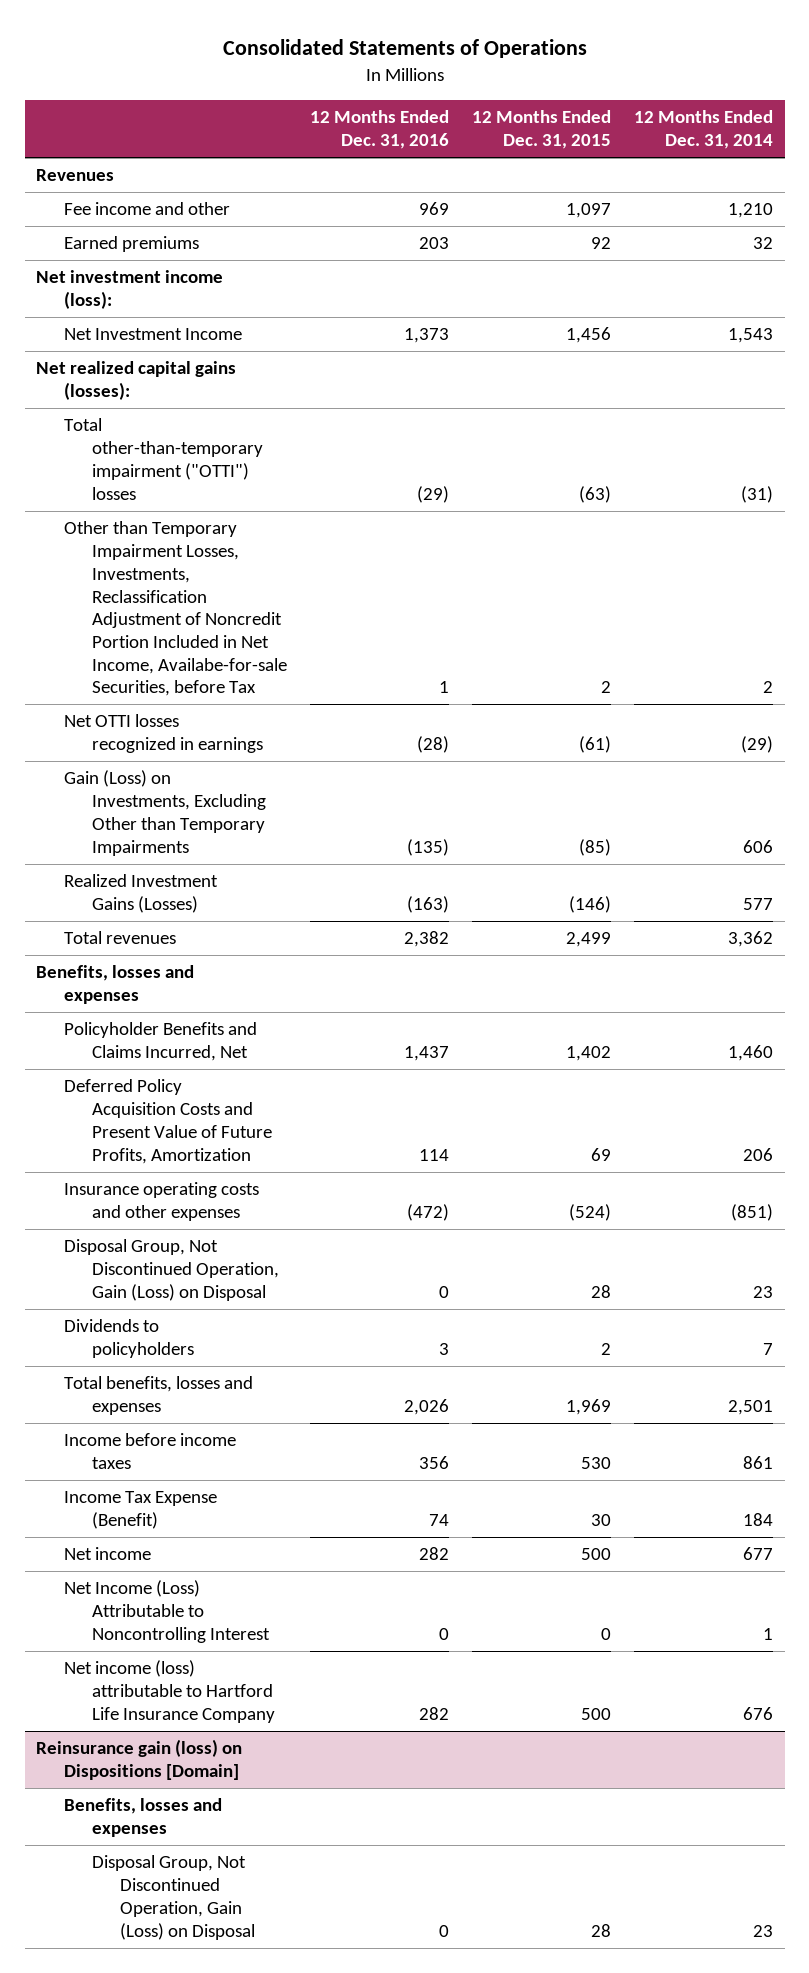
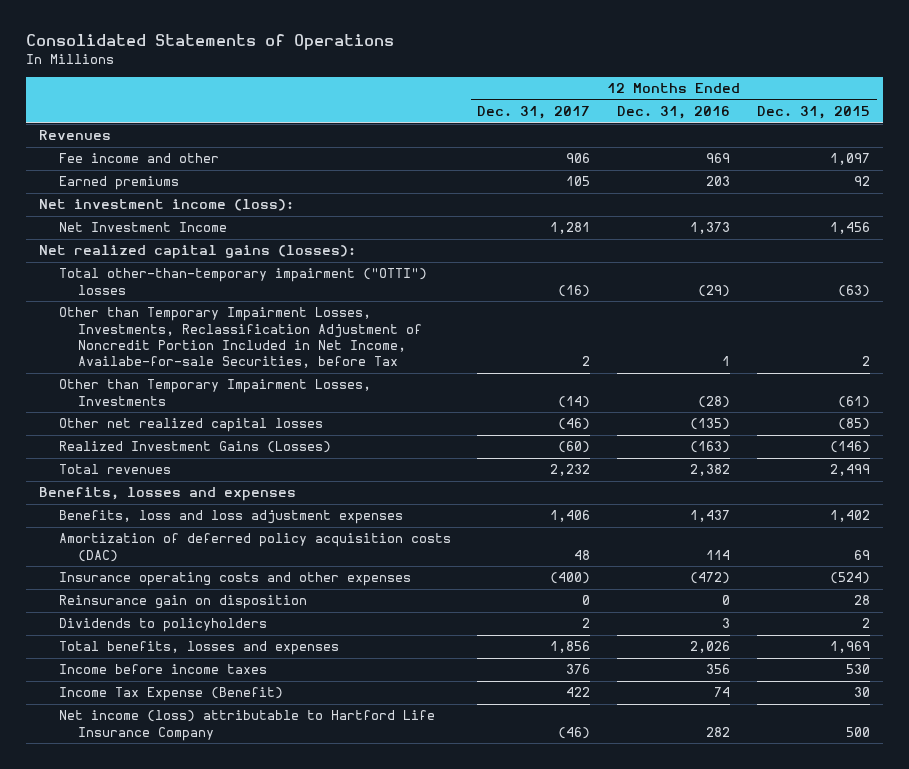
- | 12 Months Ended Dec. 31, 2016 | 12 Months Ended Dec. 31, 2015 | 12 Months Ended Dec. 31, 2014
+ | 12 Months Ended Dec. 31, 2017 | 12 Months Ended Dec. 31, 2016 | 12 Months Ended Dec. 31, 2015
- Net OTTI losses recognized in earnings | (28) | (61) | (29)
- Gain (Loss) on Investments, Excluding Other than Temporary Impairments | (135) | (85) | 606
+ Other than Temporary Impairment Losses, Investments | (14) | (28) | (61)
+ Other net realized capital losses | (46) | (135) | (85)
- Policyholder Benefits and Claims Incurred, Net | 1,437 | 1,402 | 1,460
- Deferred Policy Acquisition Costs and Present Value of Future Profits, Amortization | 114 | 69 | 206
+ Benefits, loss and loss adjustment expenses | 1,406 | 1,437 | 1,402
+ Amortization of deferred policy acquisition costs (DAC) | 48 | 114 | 69
- Disposal Group, Not Discontinued Operation, Gain (Loss) on Disposal | 0 | 28 | 23
+ Reinsurance gain on disposition | 0 | 0 | 28
- Net income | 282 | 500 | 677
- Net Income (Loss) Attributable to Noncontrolling Interest | 0 | 0 | 1
- Reinsurance gain (loss) on Dispositions [Domain]
- Benefits, losses and expenses
- Disposal Group, Not Discontinued Operation, Gain (Loss) on Disposal | 0 | 28 | 23

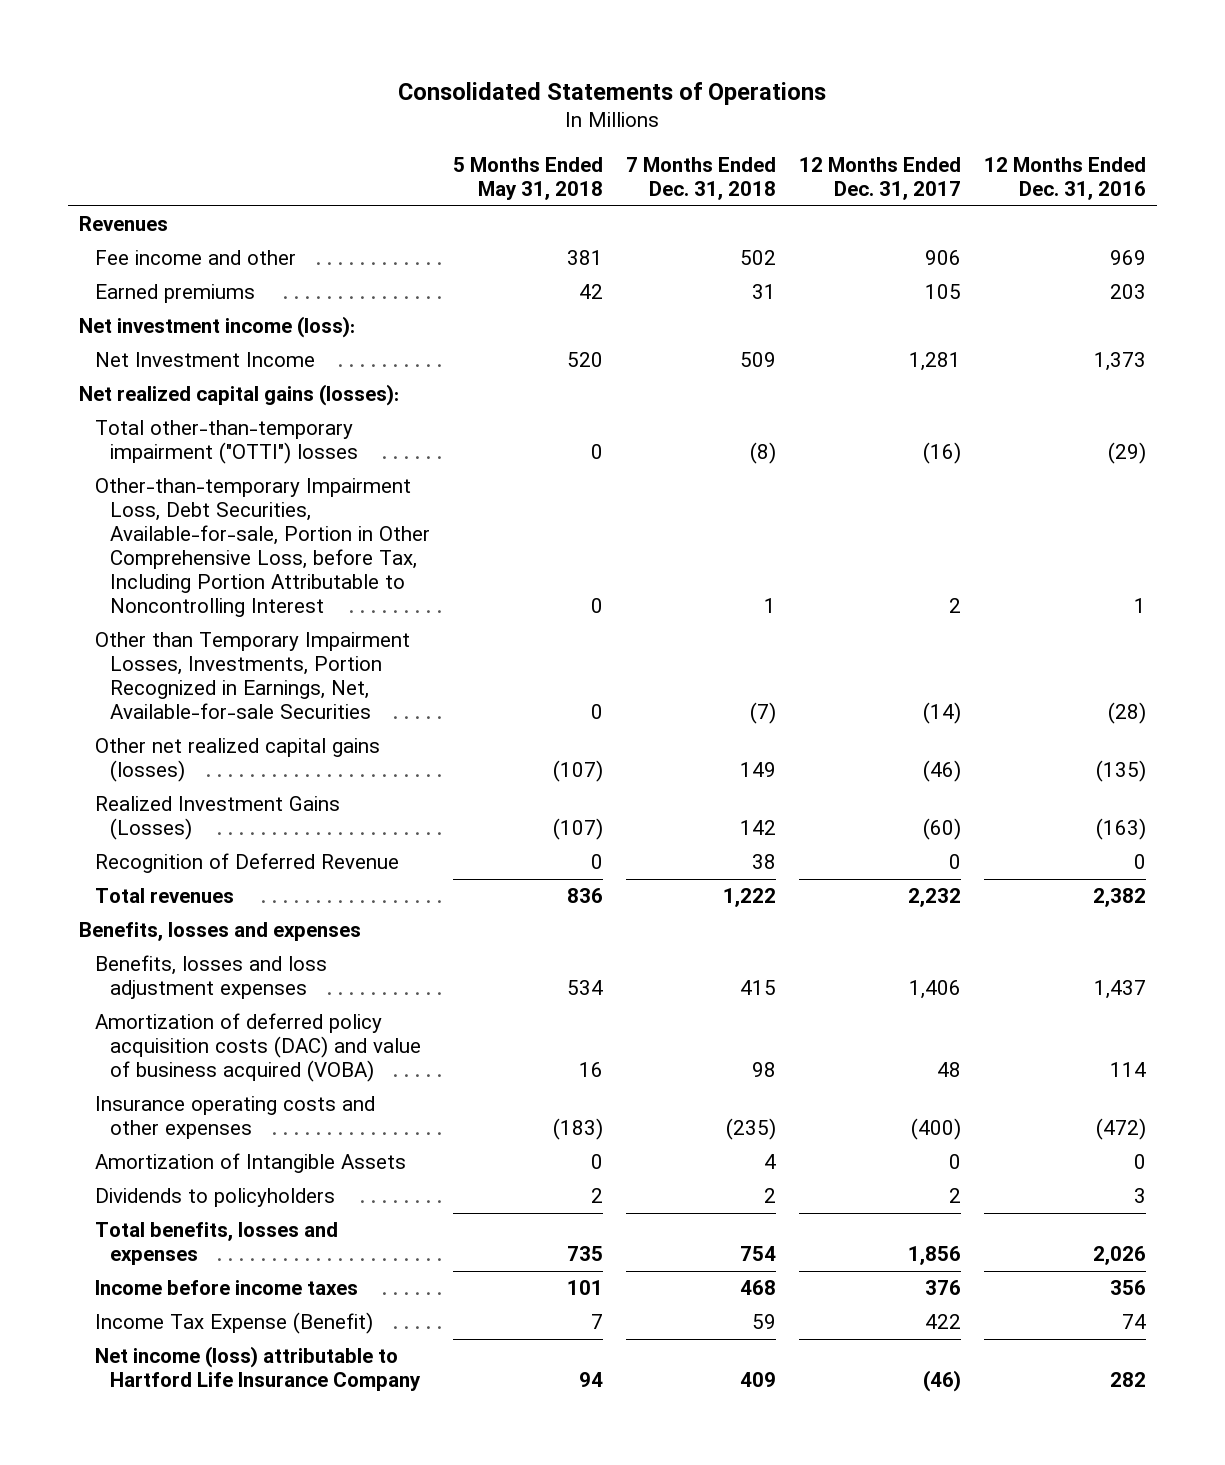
- | 12 Months Ended Dec. 31, 2017 | 12 Months Ended Dec. 31, 2016 | 12 Months Ended Dec. 31, 2015
+ | 5 Months Ended May 31, 2018 | 7 Months Ended Dec. 31, 2018 | 12 Months Ended Dec. 31, 2017 | 12 Months Ended Dec. 31, 2016
- Other than Temporary Impairment Losses, Investments, Reclassification Adjustment of Noncredit Portion Included in Net Income, Availabe-for-sale Securities, before Tax | 2 | 1 | 2
- Other than Temporary Impairment Losses, Investments | (14) | (28) | (61)
- Other net realized capital losses | (46) | (135) | (85)
+ Other-than-temporary Impairment Loss, Debt Securities, Available-for-sale, Portion in Other Comprehensive Loss, before Tax, Including Portion Attributable to Noncontrolling Interest | 0 | 1 | 2 | 1
+ Other than Temporary Impairment Losses, Investments, Portion Recognized in Earnings, Net, Available-for-sale Securities | 0 | (7) | (14) | (28)
+ Other net realized capital gains (losses) | (107) | 149 | (46) | (135)
+ Recognition of Deferred Revenue | 0 | 38 | 0 | 0
- Benefits, loss and loss adjustment expenses | 1,406 | 1,437 | 1,402
- Amortization of deferred policy acquisition costs (DAC) | 48 | 114 | 69
+ Benefits, losses and loss adjustment expenses | 534 | 415 | 1,406 | 1,437
+ Amortization of deferred policy acquisition costs (DAC) and value of business acquired (VOBA) | 16 | 98 | 48 | 114
- Reinsurance gain on disposition | 0 | 0 | 28
+ Amortization of Intangible Assets | 0 | 4 | 0 | 0

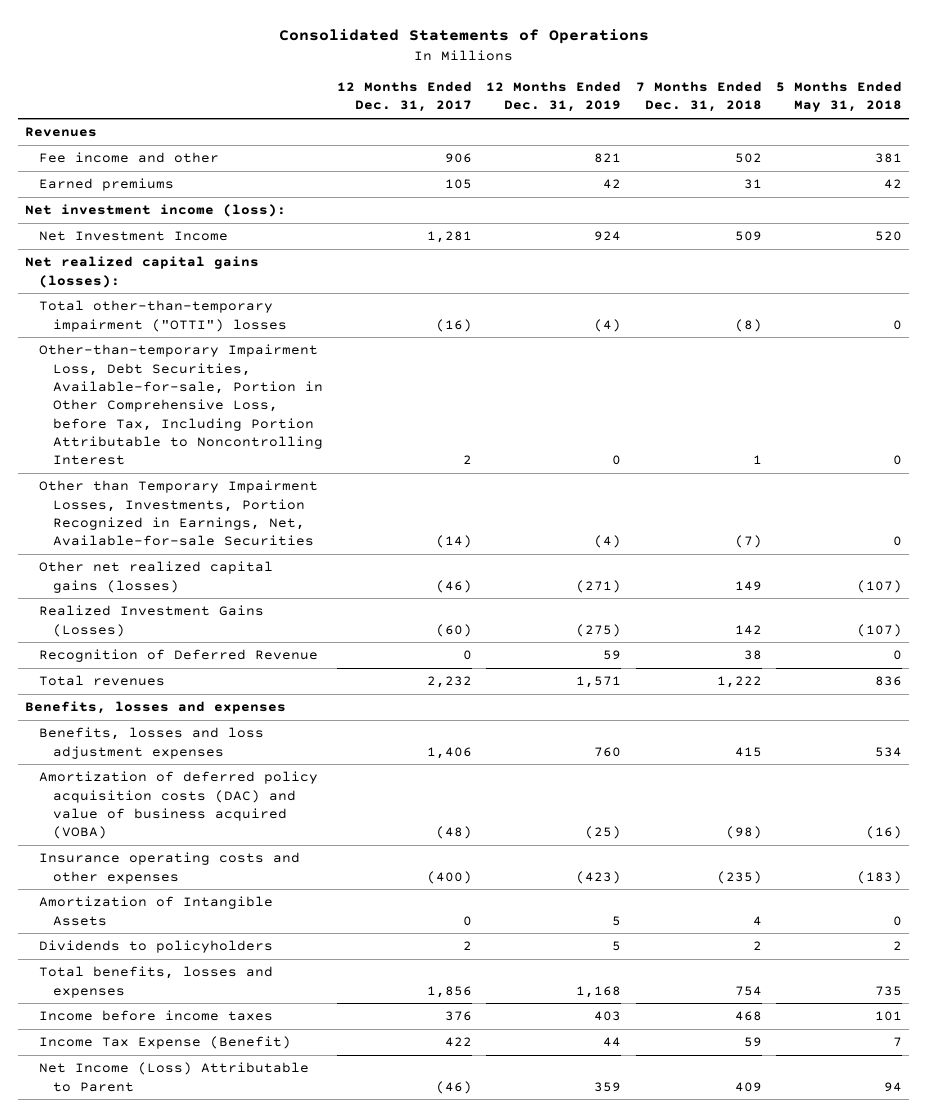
- | 5 Months Ended May 31, 2018 | 7 Months Ended Dec. 31, 2018 | 12 Months Ended Dec. 31, 2017 | 12 Months Ended Dec. 31, 2016
+ | 12 Months Ended Dec. 31, 2017 | 12 Months Ended Dec. 31, 2019 | 7 Months Ended Dec. 31, 2018 | 5 Months Ended May 31, 2018
- Amortization of deferred policy acquisition costs (DAC) and value of business acquired (VOBA) | 16 | 98 | 48 | 114
+ Amortization of deferred policy acquisition costs (DAC) and value of business acquired (VOBA) | (48) | (25) | (98) | (16)
- Net income (loss) attributable to Hartford Life Insurance Company | 94 | 409 | (46) | 282
+ Net Income (Loss) Attributable to Parent | (46) | 359 | 409 | 94

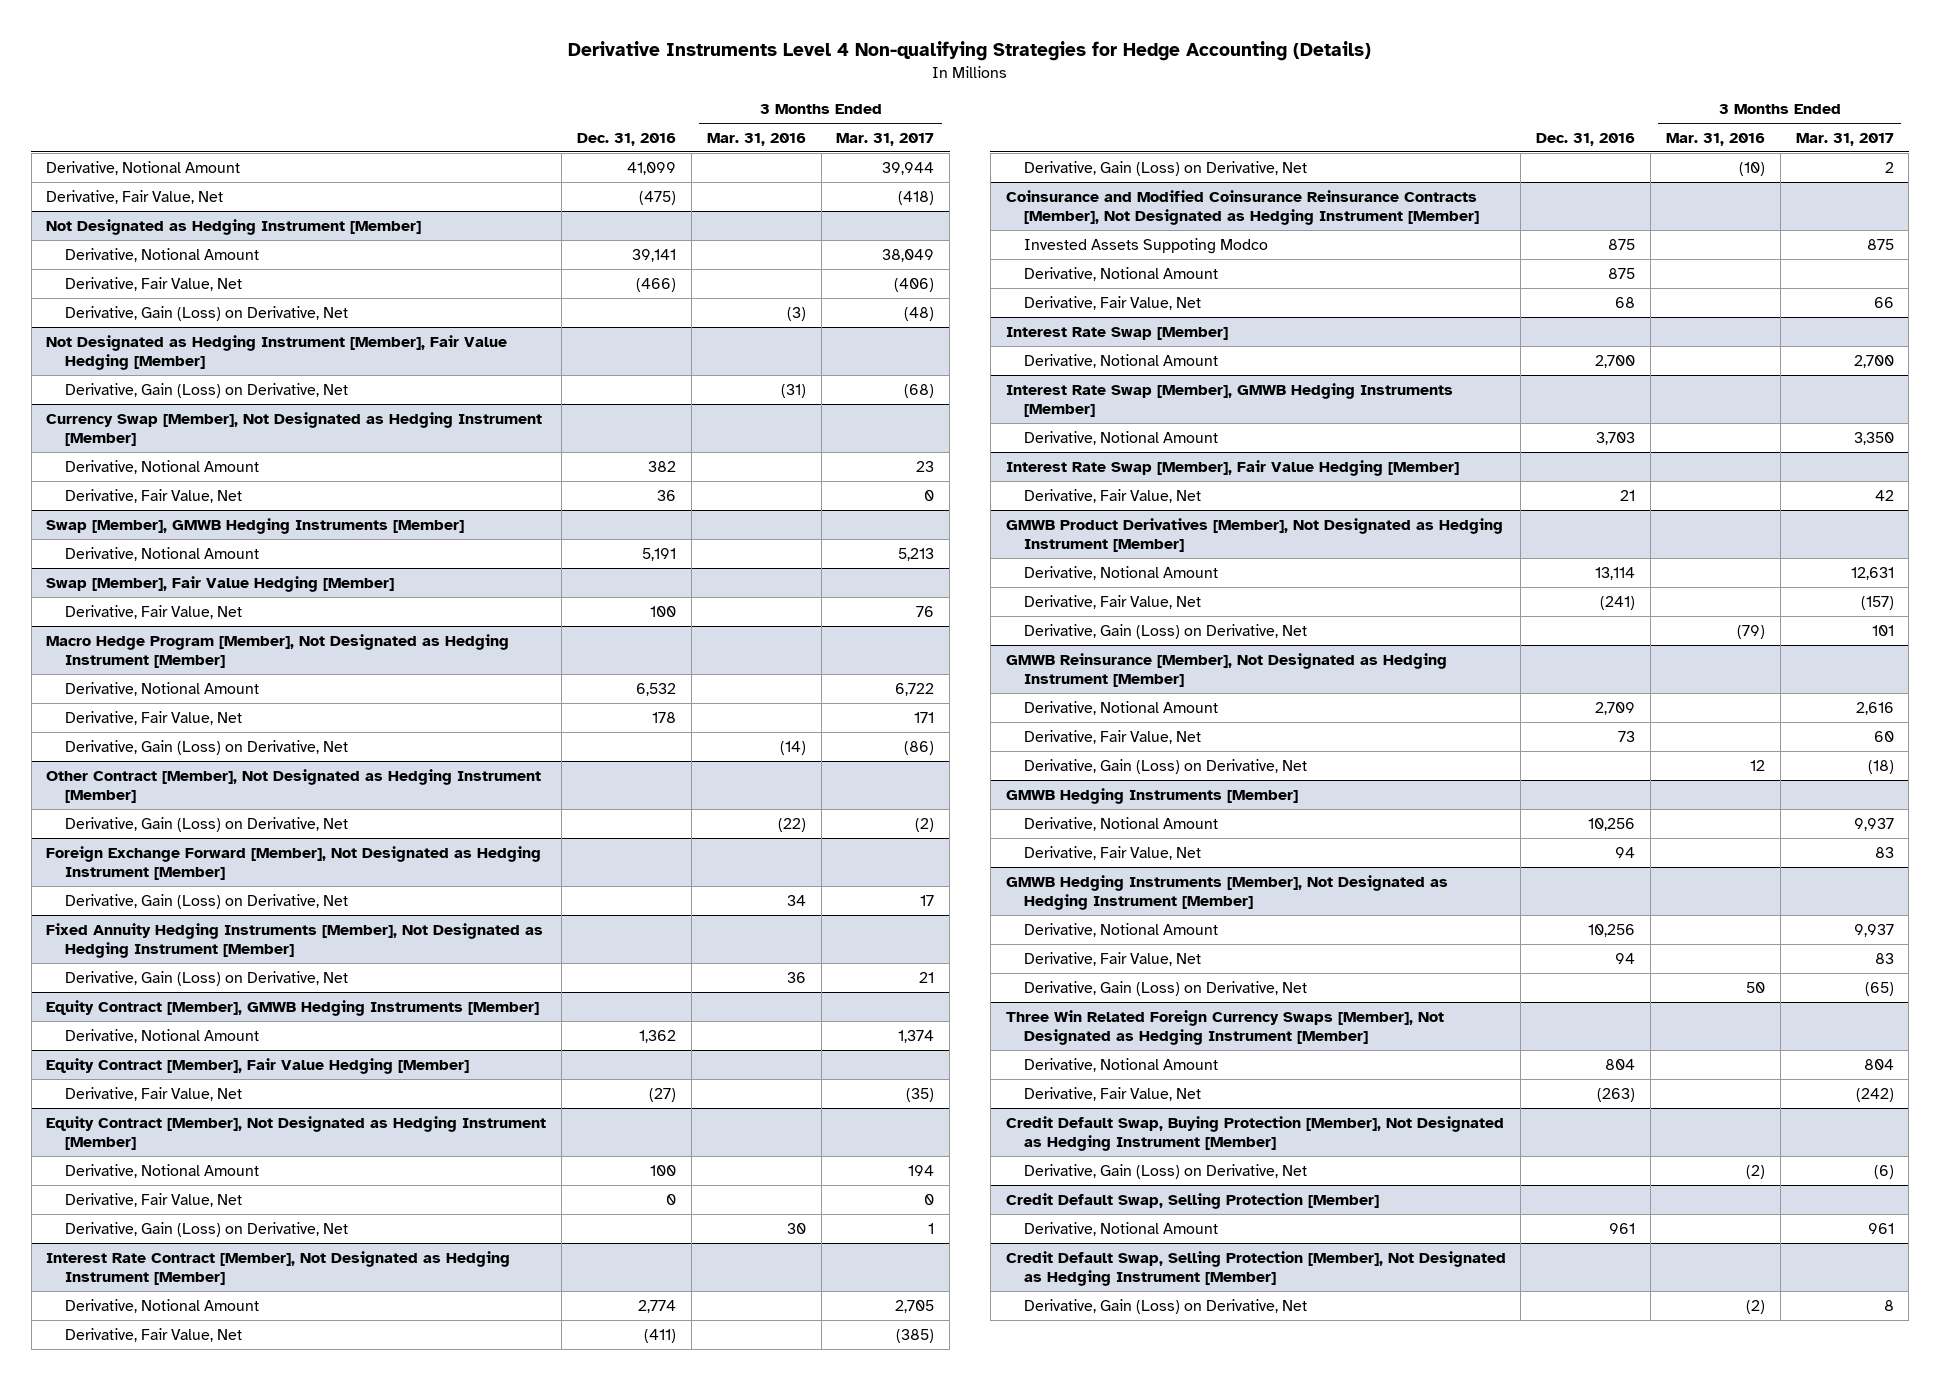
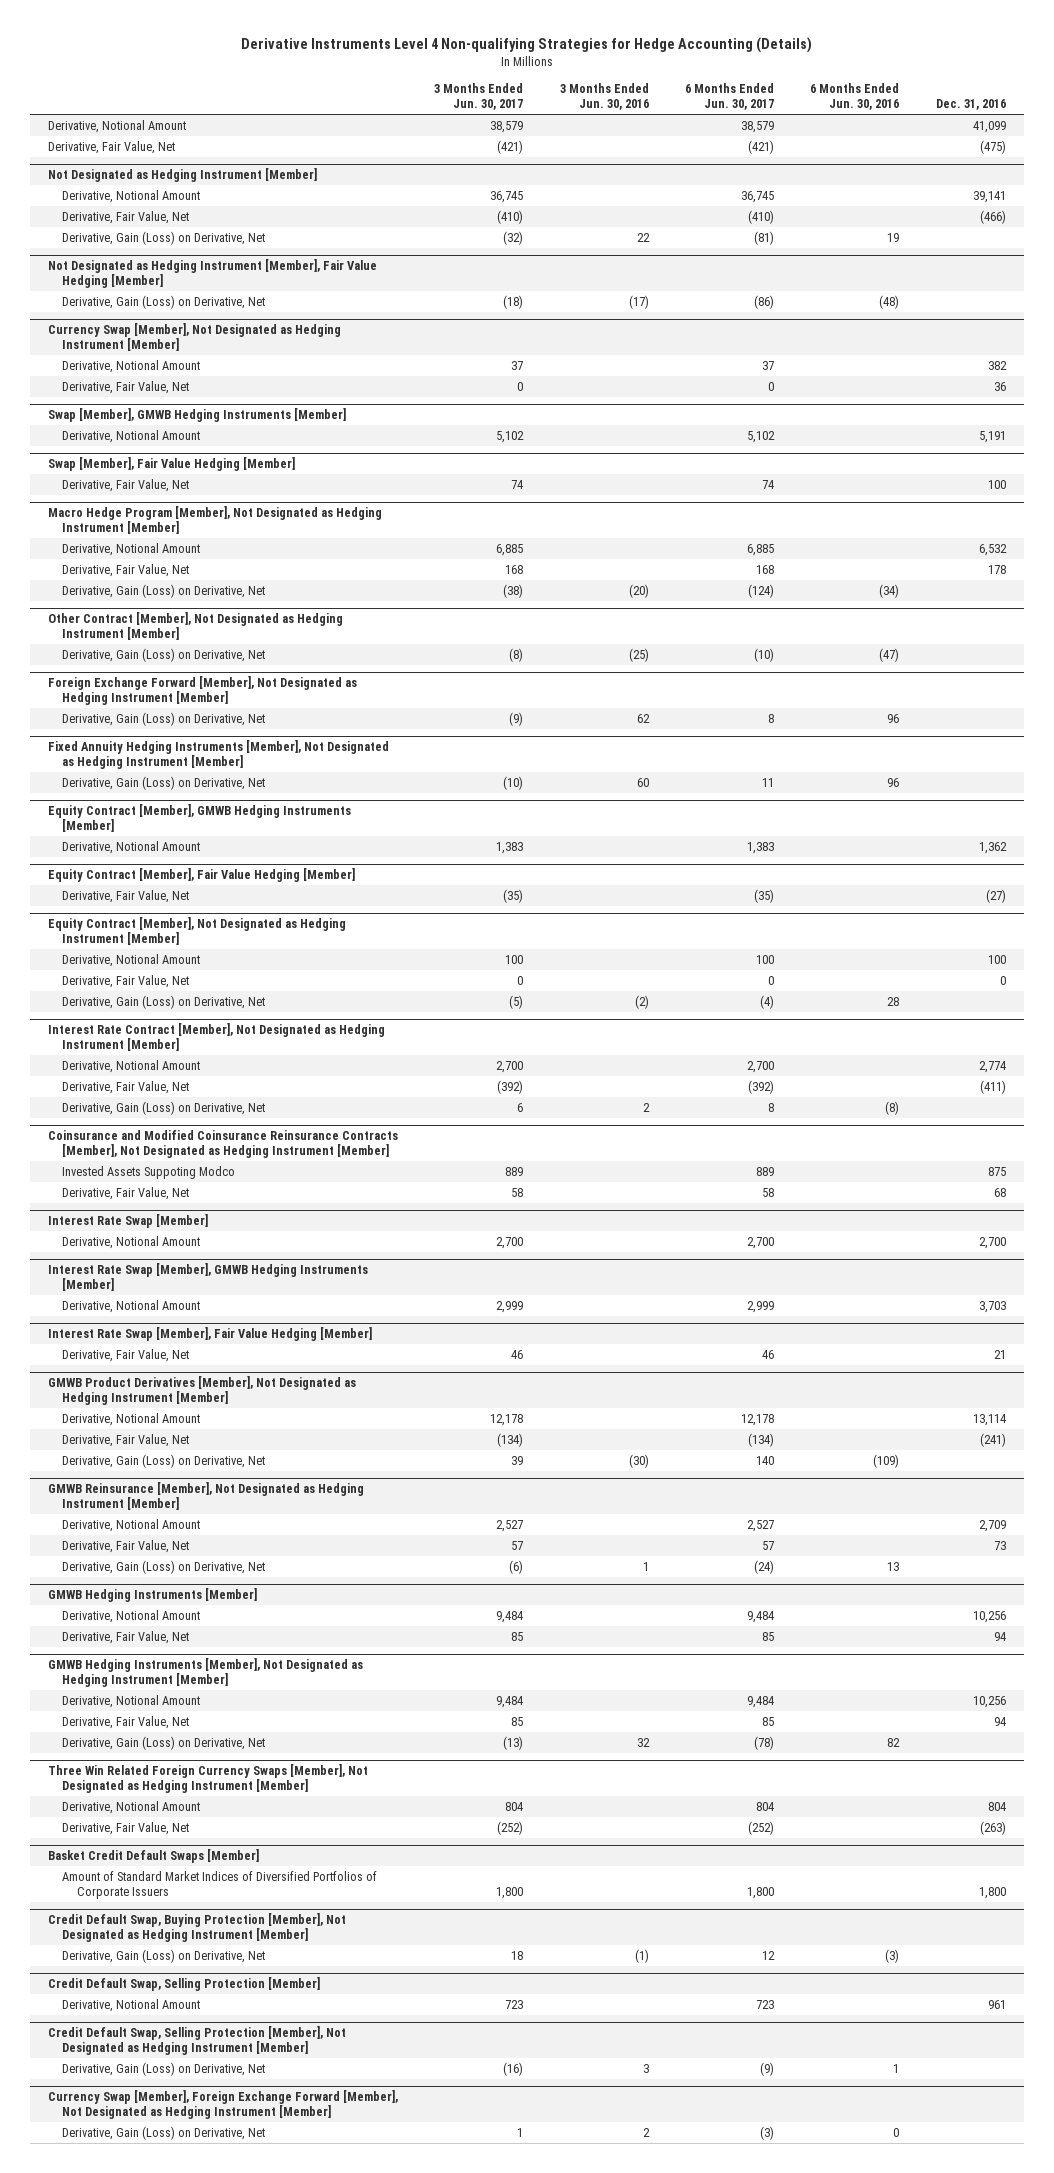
- | Dec. 31, 2016 | 3 Months Ended Mar. 31, 2016 | 3 Months Ended Mar. 31, 2017
+ | 3 Months Ended Jun. 30, 2017 | 3 Months Ended Jun. 30, 2016 | 6 Months Ended Jun. 30, 2017 | 6 Months Ended Jun. 30, 2016 | Dec. 31, 2016
@ Coinsurance and Modified Coinsurance Reinsurance Contracts [Member], Not Designated as Hedging Instrument [Member]
- Derivative, Notional Amount | 875 | |
+ Basket Credit Default Swaps [Member]
+ Amount of Standard Market Indices of Diversified Portfolios of Corporate Issuers | 1,800 | | 1,800 | | 1,800
+ Currency Swap [Member], Foreign Exchange Forward [Member], Not Designated as Hedging Instrument [Member]
+ Derivative, Gain (Loss) on Derivative, Net | 1 | 2 | (3) | 0 |

